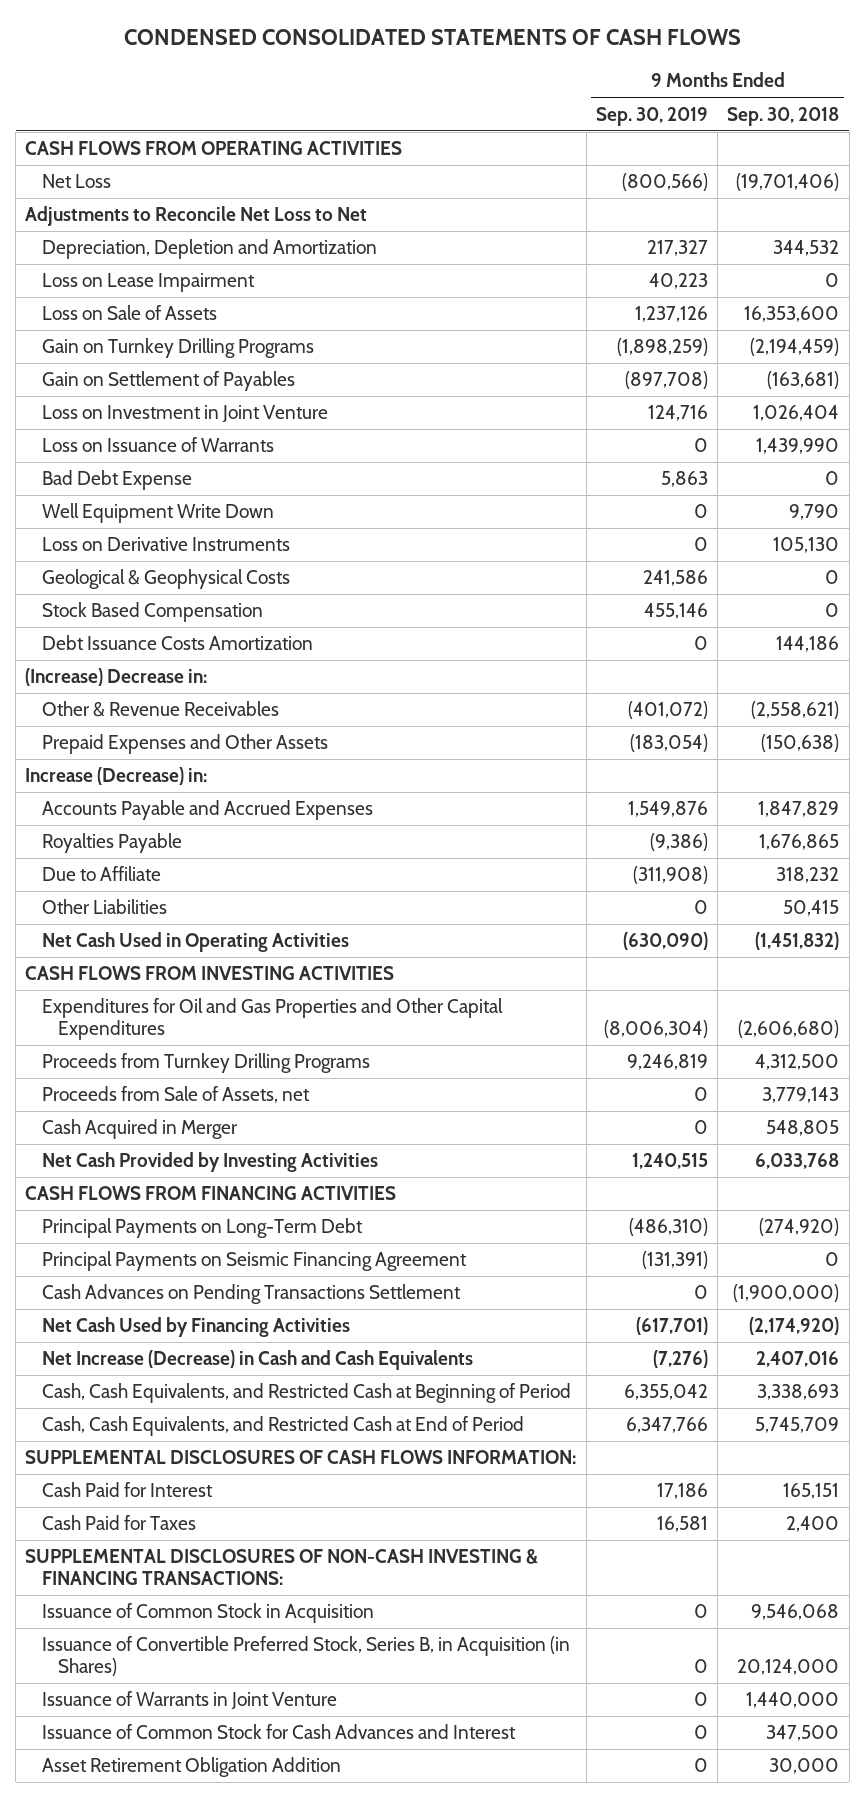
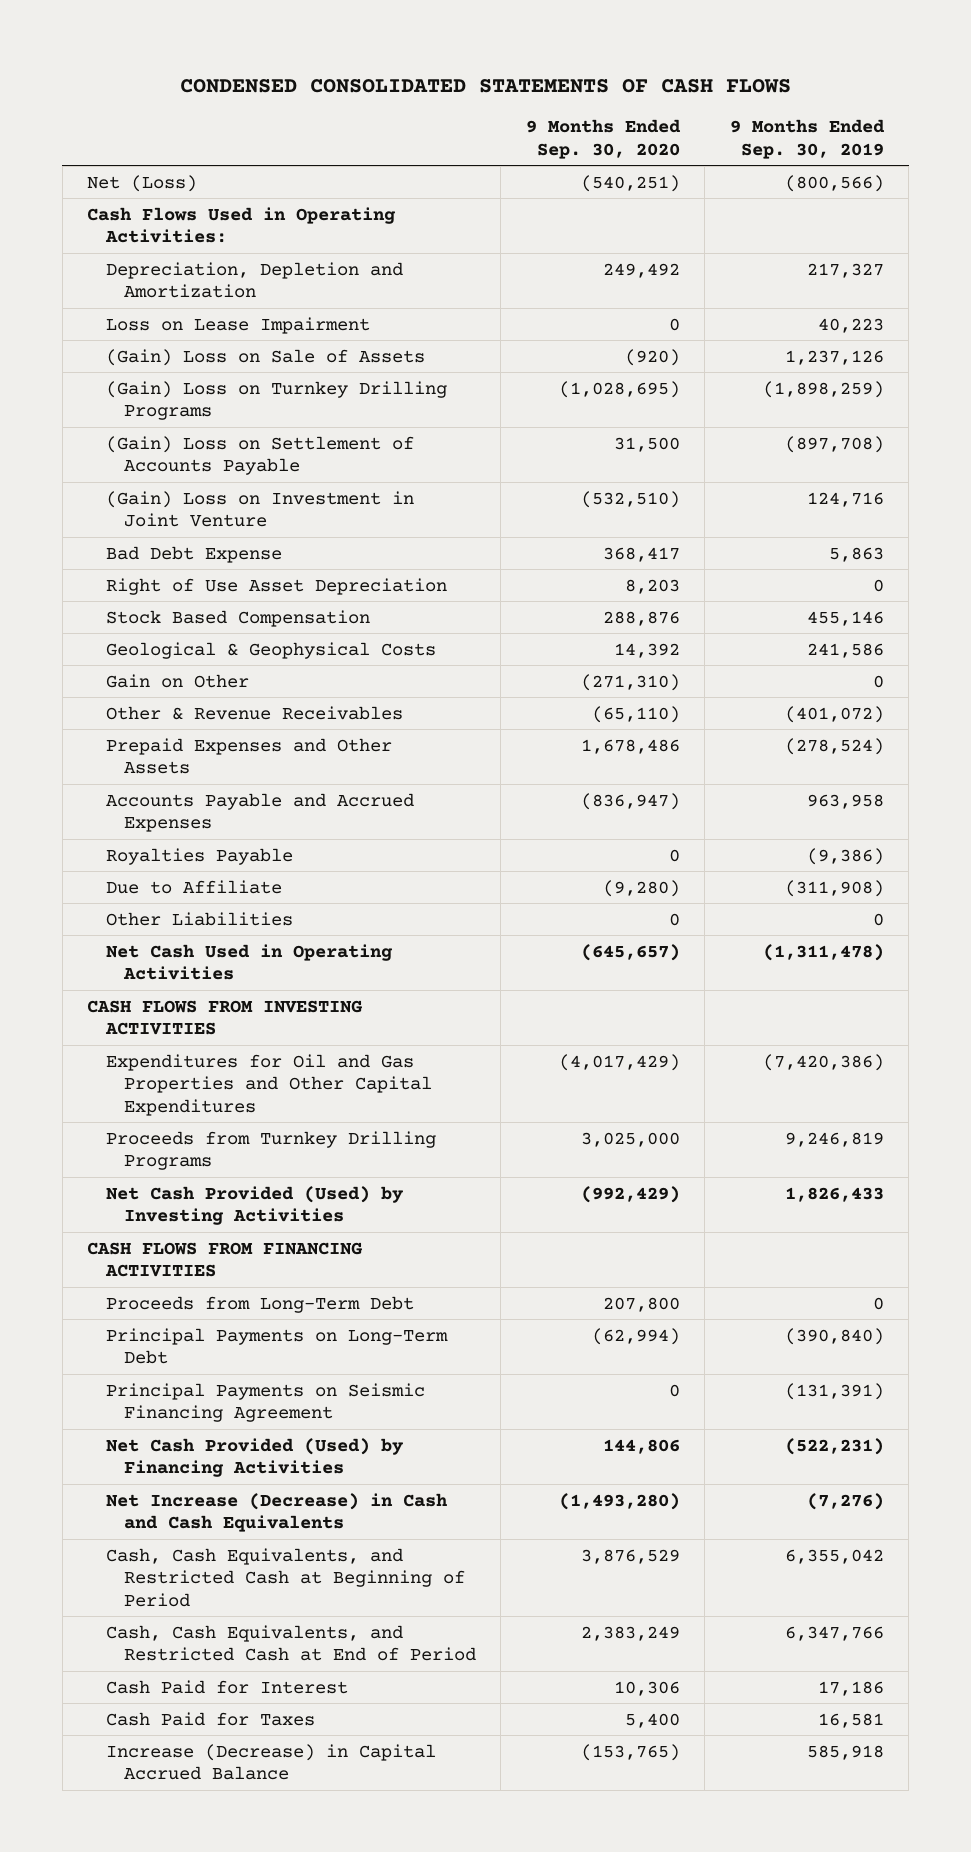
- | 9 Months Ended Sep. 30, 2019 | 9 Months Ended Sep. 30, 2018
+ | 9 Months Ended Sep. 30, 2020 | 9 Months Ended Sep. 30, 2019
- CASH FLOWS FROM OPERATING ACTIVITIES
- Net Loss | (800,566) | (19,701,406)
- Adjustments to Reconcile Net Loss to Net
+ Net (Loss) | (540,251) | (800,566)
+ Cash Flows Used in Operating Activities:
- Loss on Sale of Assets | 1,237,126 | 16,353,600
- Gain on Turnkey Drilling Programs | (1,898,259) | (2,194,459)
- Gain on Settlement of Payables | (897,708) | (163,681)
- Loss on Investment in Joint Venture | 124,716 | 1,026,404
- Loss on Issuance of Warrants | 0 | 1,439,990
+ (Gain) Loss on Sale of Assets | (920) | 1,237,126
+ (Gain) Loss on Turnkey Drilling Programs | (1,028,695) | (1,898,259)
+ (Gain) Loss on Settlement of Accounts Payable | 31,500 | (897,708)
+ (Gain) Loss on Investment in Joint Venture | (532,510) | 124,716
- Well Equipment Write Down | 0 | 9,790
- Loss on Derivative Instruments | 0 | 105,130
+ Right of Use Asset Depreciation | 8,203 | 0
- Debt Issuance Costs Amortization | 0 | 144,186
- (Increase) Decrease in:
moved down: Geological & Geophysical Costs | 14,392 | 241,586
+ Gain on Other | (271,310) | 0
- Prepaid Expenses and Other Assets | (183,054) | (150,638)
- Increase (Decrease) in:
- Accounts Payable and Accrued Expenses | 1,549,876 | 1,847,829
+ Prepaid Expenses and Other Assets | 1,678,486 | (278,524)
+ Accounts Payable and Accrued Expenses | (836,947) | 963,958
- Net Cash Used in Operating Activities | (630,090) | (1,451,832)
+ Net Cash Used in Operating Activities | (645,657) | (1,311,478)
- Expenditures for Oil and Gas Properties and Other Capital Expenditures | (8,006,304) | (2,606,680)
+ Expenditures for Oil and Gas Properties and Other Capital Expenditures | (4,017,429) | (7,420,386)
- Proceeds from Sale of Assets, net | 0 | 3,779,143
- Cash Acquired in Merger | 0 | 548,805
- Net Cash Provided by Investing Activities | 1,240,515 | 6,033,768
+ Net Cash Provided (Used) by Investing Activities | (992,429) | 1,826,433
- Principal Payments on Long-Term Debt | (486,310) | (274,920)
+ Proceeds from Long-Term Debt | 207,800 | 0
+ Principal Payments on Long-Term Debt | (62,994) | (390,840)
- Cash Advances on Pending Transactions Settlement | 0 | (1,900,000)
- Net Cash Used by Financing Activities | (617,701) | (2,174,920)
+ Net Cash Provided (Used) by Financing Activities | 144,806 | (522,231)
- SUPPLEMENTAL DISCLOSURES OF CASH FLOWS INFORMATION:
- SUPPLEMENTAL DISCLOSURES OF NON-CASH INVESTING & FINANCING TRANSACTIONS:
- Issuance of Common Stock in Acquisition | 0 | 9,546,068
- Issuance of Convertible Preferred Stock, Series B, in Acquisition (in Shares) | 0 | 20,124,000
- Issuance of Warrants in Joint Venture | 0 | 1,440,000
- Issuance of Common Stock for Cash Advances and Interest | 0 | 347,500
- Asset Retirement Obligation Addition | 0 | 30,000
+ Increase (Decrease) in Capital Accrued Balance | (153,765) | 585,918

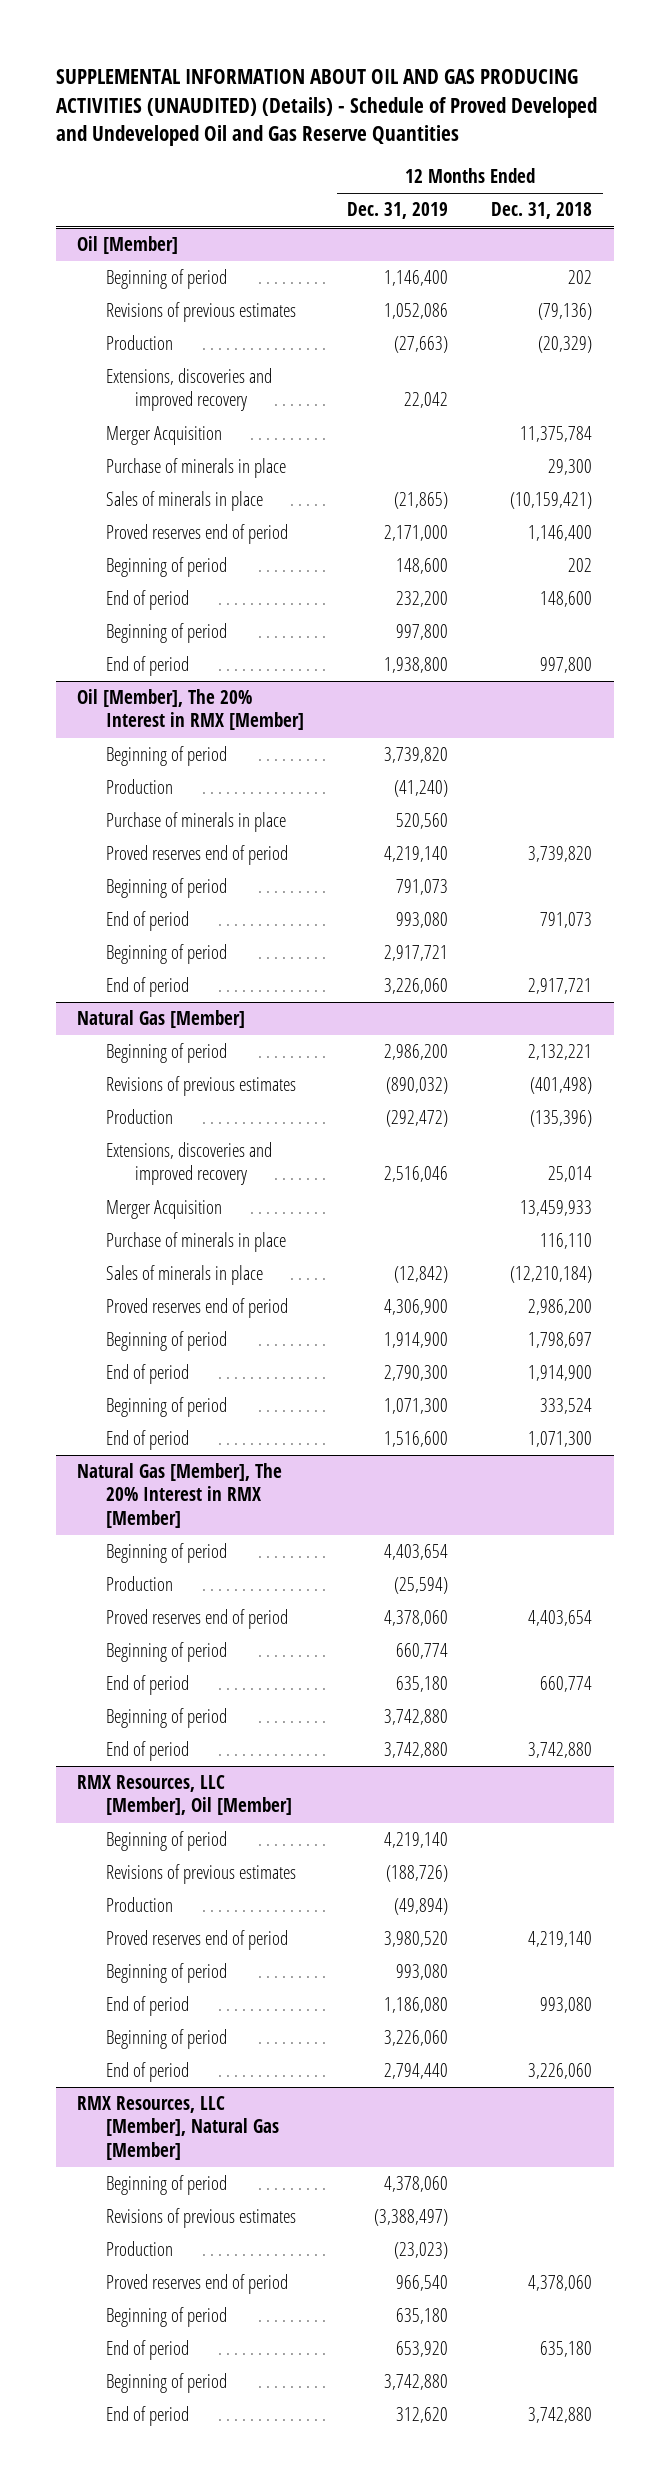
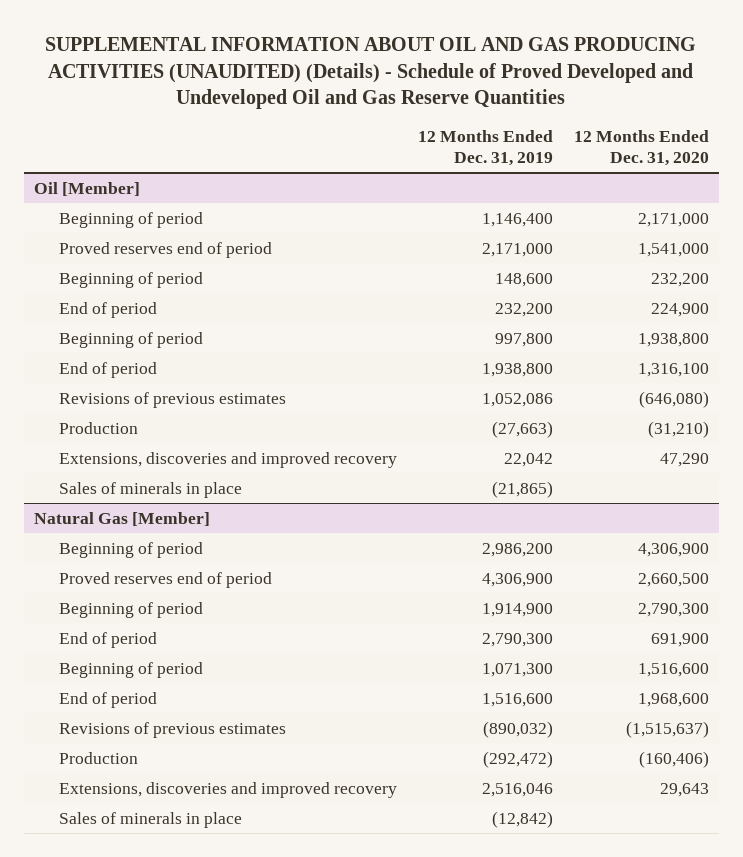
- | 12 Months Ended Dec. 31, 2019 | 12 Months Ended Dec. 31, 2018
+ | 12 Months Ended Dec. 31, 2019 | 12 Months Ended Dec. 31, 2020
@ Oil [Member]
- Merger Acquisition | | 11,375,784
- Purchase of minerals in place | | 29,300
- Oil [Member], The 20% Interest in RMX [Member]
- Beginning of period | 3,739,820 |
- Production | (41,240) |
- Purchase of minerals in place | 520,560 |
- Proved reserves end of period | 4,219,140 | 3,739,820
- Beginning of period | 791,073 |
- End of period | 993,080 | 791,073
- Beginning of period | 2,917,721 |
- End of period | 3,226,060 | 2,917,721
@ Oil [Member]
moved down: Revisions of previous estimates | 1,052,086 | (646,080)
moved down: Production | (27,663) | (31,210)
moved down: Extensions, discoveries and improved recovery | 22,042 | 47,290
moved down: Sales of minerals in place | (21,865) |
@ Natural Gas [Member]
- Merger Acquisition | | 13,459,933
- Purchase of minerals in place | | 116,110
- Natural Gas [Member], The 20% Interest in RMX [Member]
- Beginning of period | 4,403,654 |
- Production | (25,594) |
- Proved reserves end of period | 4,378,060 | 4,403,654
- Beginning of period | 660,774 |
- End of period | 635,180 | 660,774
- Beginning of period | 3,742,880 |
- End of period | 3,742,880 | 3,742,880
- RMX Resources, LLC [Member], Oil [Member]
- Beginning of period | 4,219,140 |
- Revisions of previous estimates | (188,726) |
- Production | (49,894) |
- Proved reserves end of period | 3,980,520 | 4,219,140
- Beginning of period | 993,080 |
- End of period | 1,186,080 | 993,080
- Beginning of period | 3,226,060 |
- End of period | 2,794,440 | 3,226,060
- RMX Resources, LLC [Member], Natural Gas [Member]
- Beginning of period | 4,378,060 |
- Revisions of previous estimates | (3,388,497) |
- Production | (23,023) |
- Proved reserves end of period | 966,540 | 4,378,060
- Beginning of period | 635,180 |
- End of period | 653,920 | 635,180
- Beginning of period | 3,742,880 |
- End of period | 312,620 | 3,742,880
@ Natural Gas [Member]
moved down: Revisions of previous estimates | (890,032) | (1,515,637)
moved down: Production | (292,472) | (160,406)
moved down: Extensions, discoveries and improved recovery | 2,516,046 | 29,643
moved down: Sales of minerals in place | (12,842) |

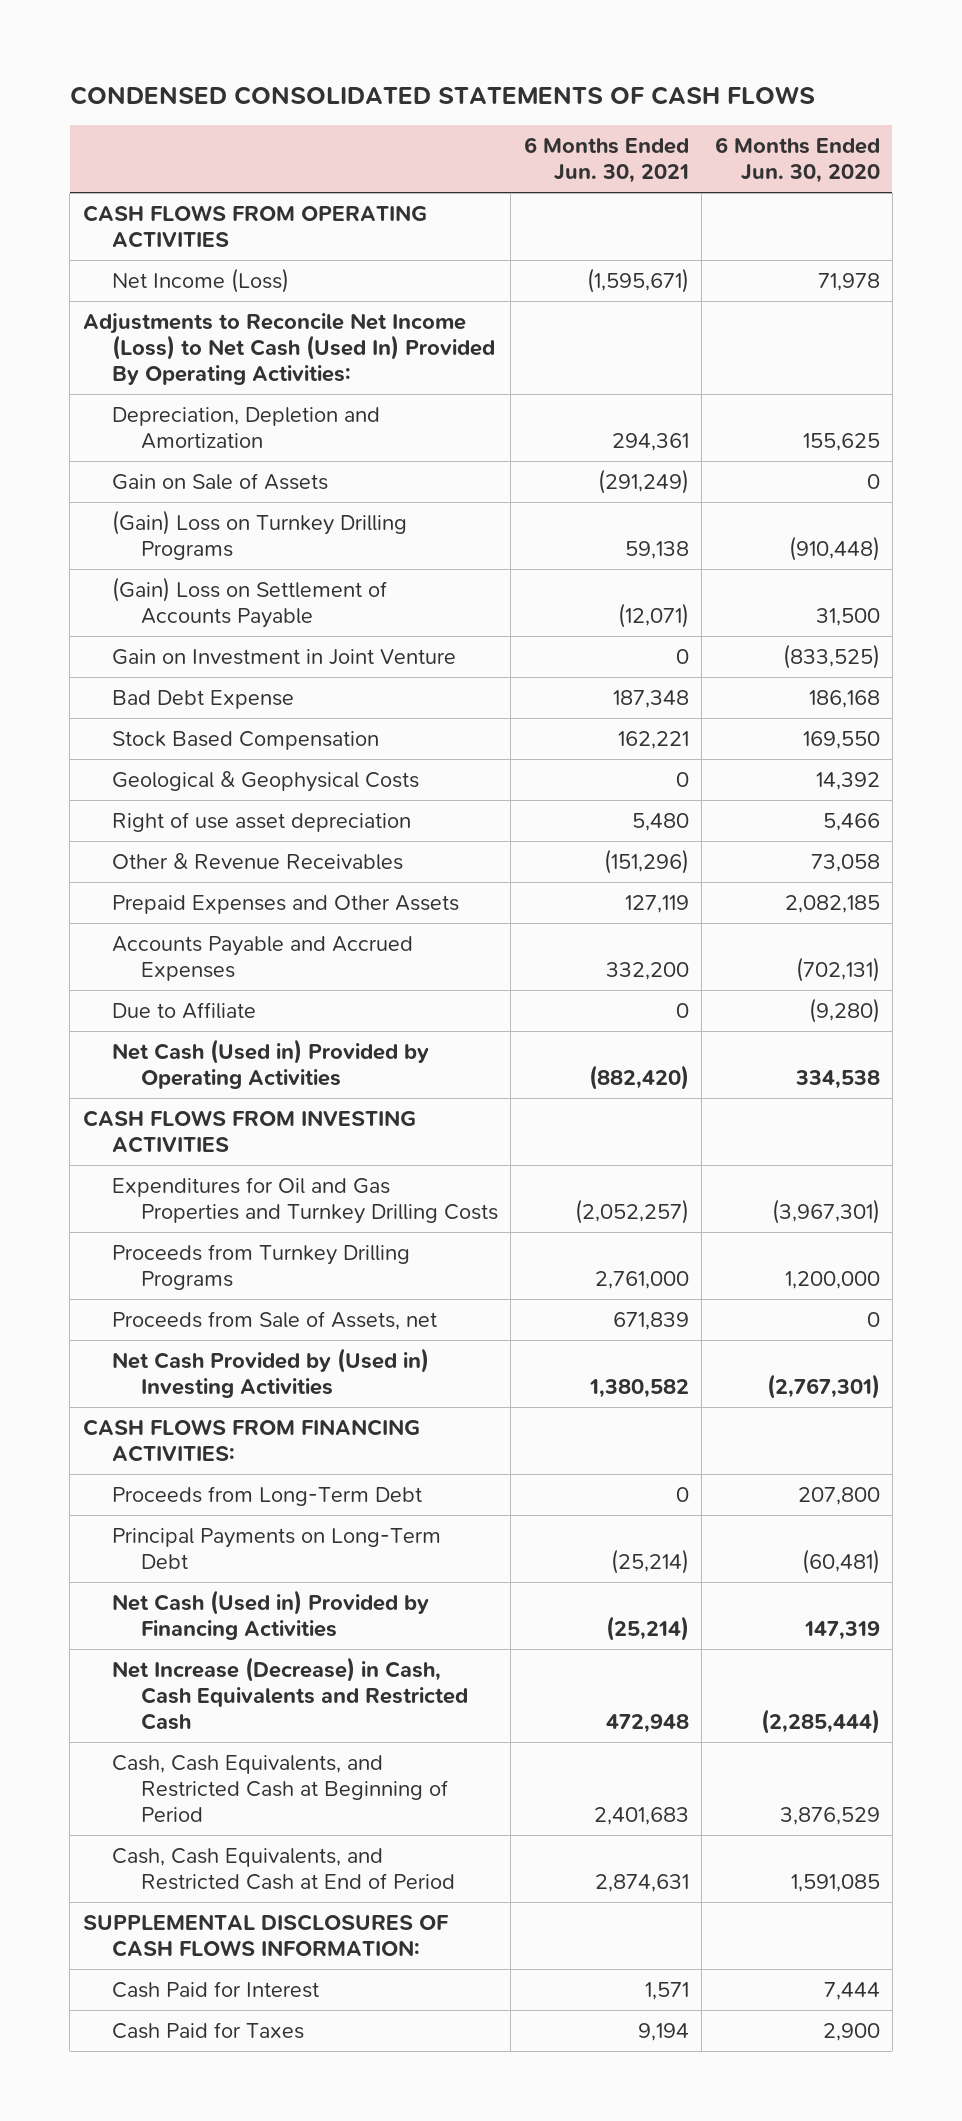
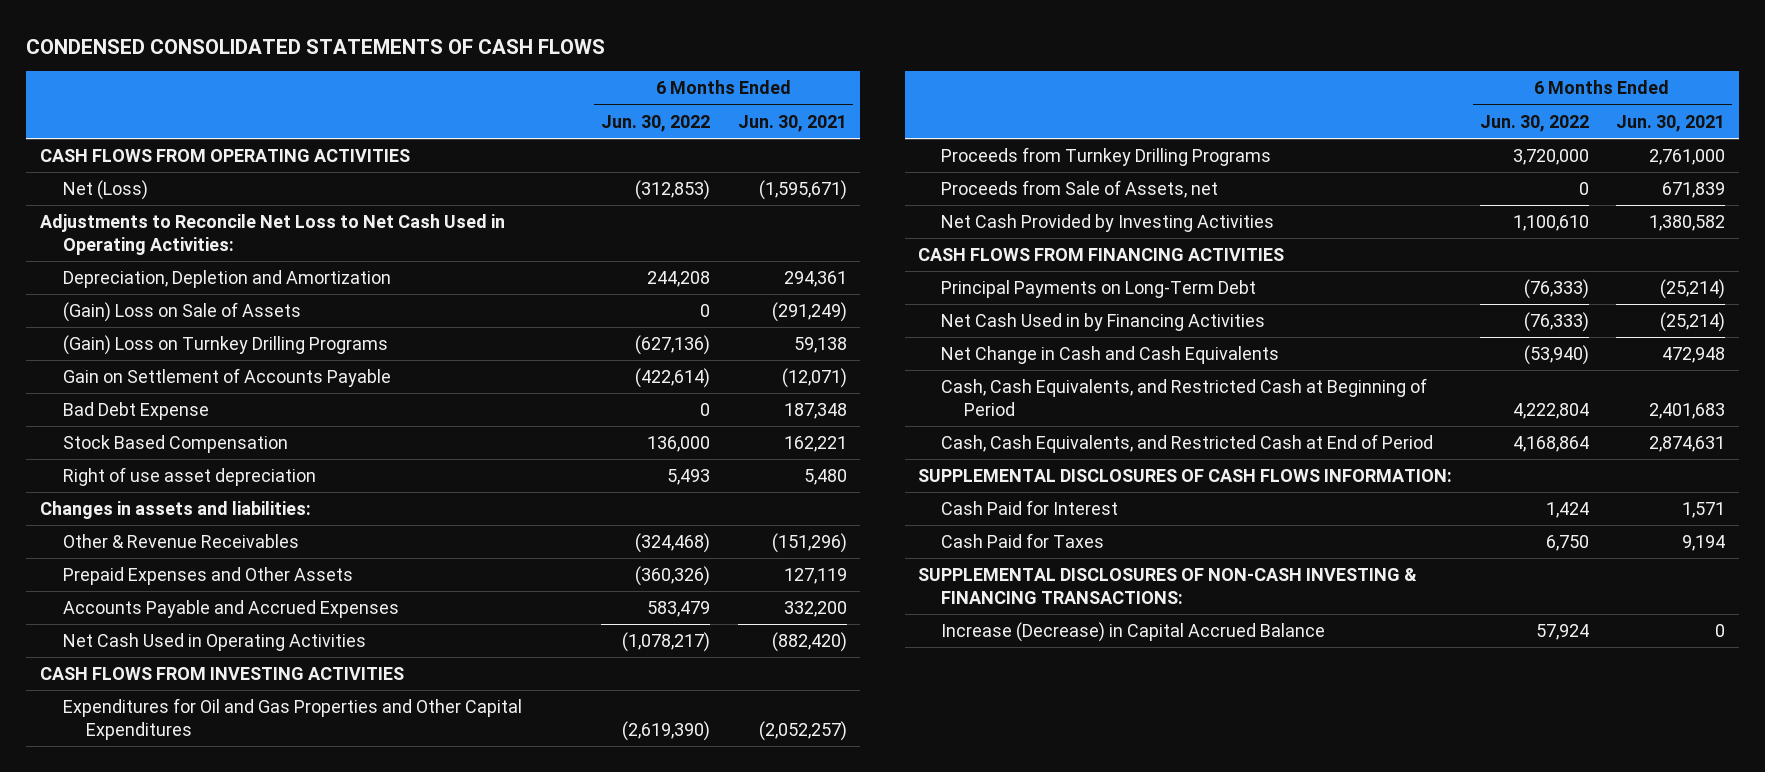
- | 6 Months Ended Jun. 30, 2021 | 6 Months Ended Jun. 30, 2020
+ | 6 Months Ended Jun. 30, 2022 | 6 Months Ended Jun. 30, 2021
- Net Income (Loss) | (1,595,671) | 71,978
- Adjustments to Reconcile Net Income (Loss) to Net Cash (Used In) Provided By Operating Activities:
+ Net (Loss) | (312,853) | (1,595,671)
+ Adjustments to Reconcile Net Loss to Net Cash Used in Operating Activities:
- Gain on Sale of Assets | (291,249) | 0
+ (Gain) Loss on Sale of Assets | 0 | (291,249)
- (Gain) Loss on Settlement of Accounts Payable | (12,071) | 31,500
- Gain on Investment in Joint Venture | 0 | (833,525)
+ Gain on Settlement of Accounts Payable | (422,614) | (12,071)
- Geological & Geophysical Costs | 0 | 14,392
+ Changes in assets and liabilities:
- Due to Affiliate | 0 | (9,280)
- Net Cash (Used in) Provided by Operating Activities | (882,420) | 334,538
+ Net Cash Used in Operating Activities | (1,078,217) | (882,420)
- Expenditures for Oil and Gas Properties and Turnkey Drilling Costs | (2,052,257) | (3,967,301)
+ Expenditures for Oil and Gas Properties and Other Capital Expenditures | (2,619,390) | (2,052,257)
- Net Cash Provided by (Used in) Investing Activities | 1,380,582 | (2,767,301)
- CASH FLOWS FROM FINANCING ACTIVITIES:
- Proceeds from Long-Term Debt | 0 | 207,800
+ Net Cash Provided by Investing Activities | 1,100,610 | 1,380,582
+ CASH FLOWS FROM FINANCING ACTIVITIES
- Net Cash (Used in) Provided by Financing Activities | (25,214) | 147,319
- Net Increase (Decrease) in Cash, Cash Equivalents and Restricted Cash | 472,948 | (2,285,444)
+ Net Cash Used in by Financing Activities | (76,333) | (25,214)
+ Net Change in Cash and Cash Equivalents | (53,940) | 472,948
+ SUPPLEMENTAL DISCLOSURES OF NON-CASH INVESTING & FINANCING TRANSACTIONS:
+ Increase (Decrease) in Capital Accrued Balance | 57,924 | 0

